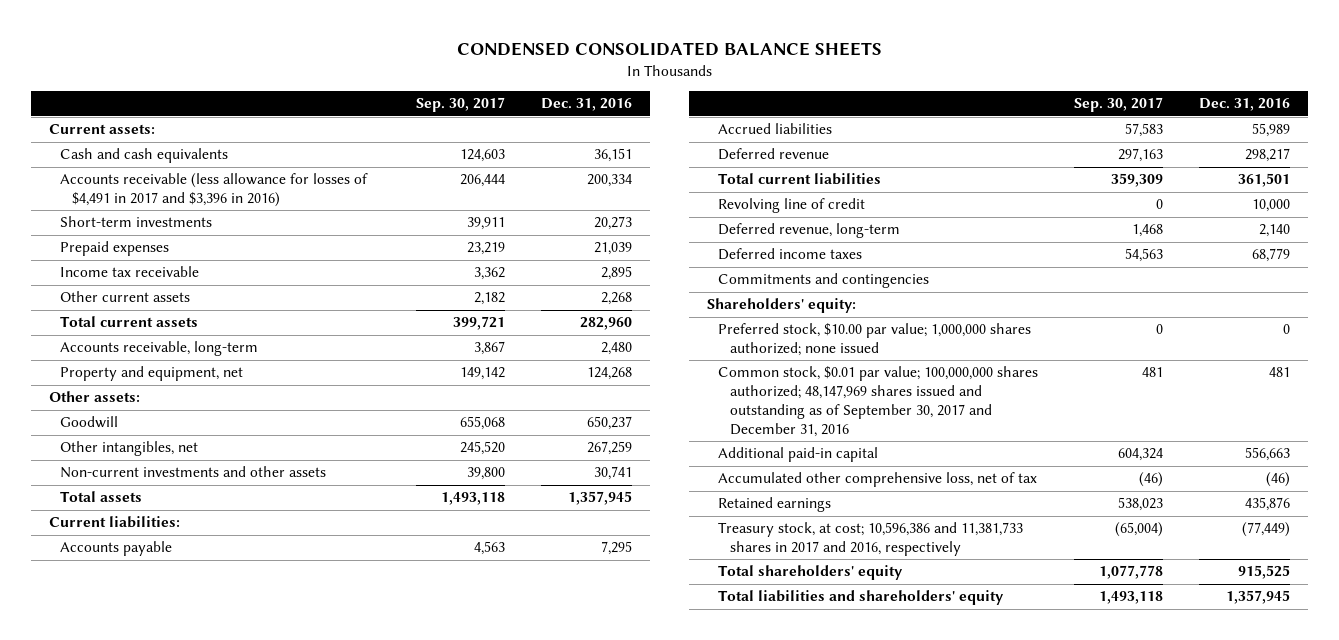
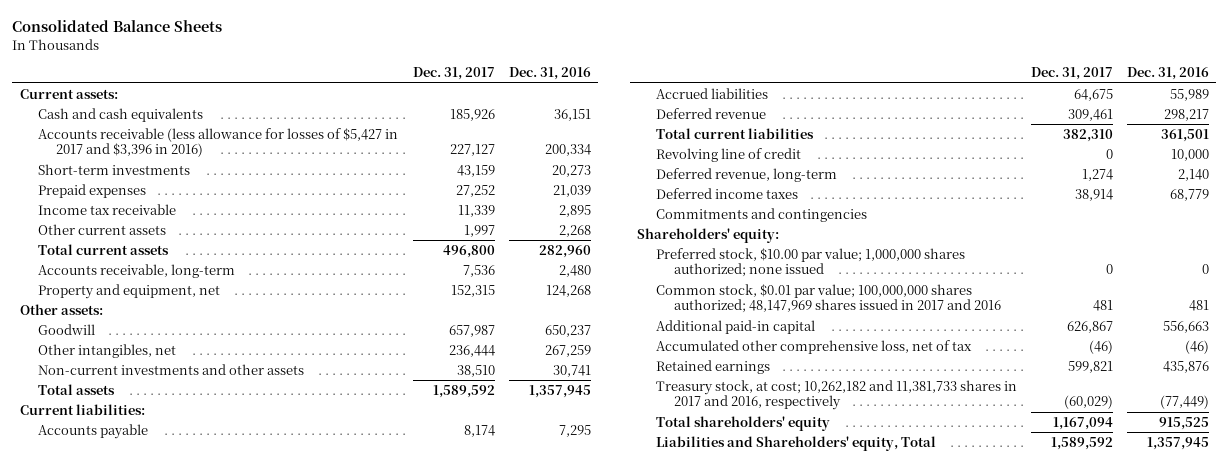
- CONDENSED CONSOLIDATED BALANCE SHEETS
+ Consolidated Balance Sheets
- | Sep. 30, 2017 | Dec. 31, 2016
+ | Dec. 31, 2017 | Dec. 31, 2016
- Accounts receivable (less allowance for losses of $4,491 in 2017 and $3,396 in 2016) | 206,444 | 200,334
+ Accounts receivable (less allowance for losses of $5,427 in 2017 and $3,396 in 2016) | 227,127 | 200,334
- Common stock, $0.01 par value; 100,000,000 shares authorized; 48,147,969 shares issued and outstanding as of September 30, 2017 and December 31, 2016 | 481 | 481
+ Common stock, $0.01 par value; 100,000,000 shares authorized; 48,147,969 shares issued in 2017 and 2016 | 481 | 481
- Treasury stock, at cost; 10,596,386 and 11,381,733 shares in 2017 and 2016, respectively | (65,004) | (77,449)
+ Treasury stock, at cost; 10,262,182 and 11,381,733 shares in 2017 and 2016, respectively | (60,029) | (77,449)
- Total liabilities and shareholders' equity | 1,493,118 | 1,357,945
+ Liabilities and Shareholders' equity, Total | 1,589,592 | 1,357,945

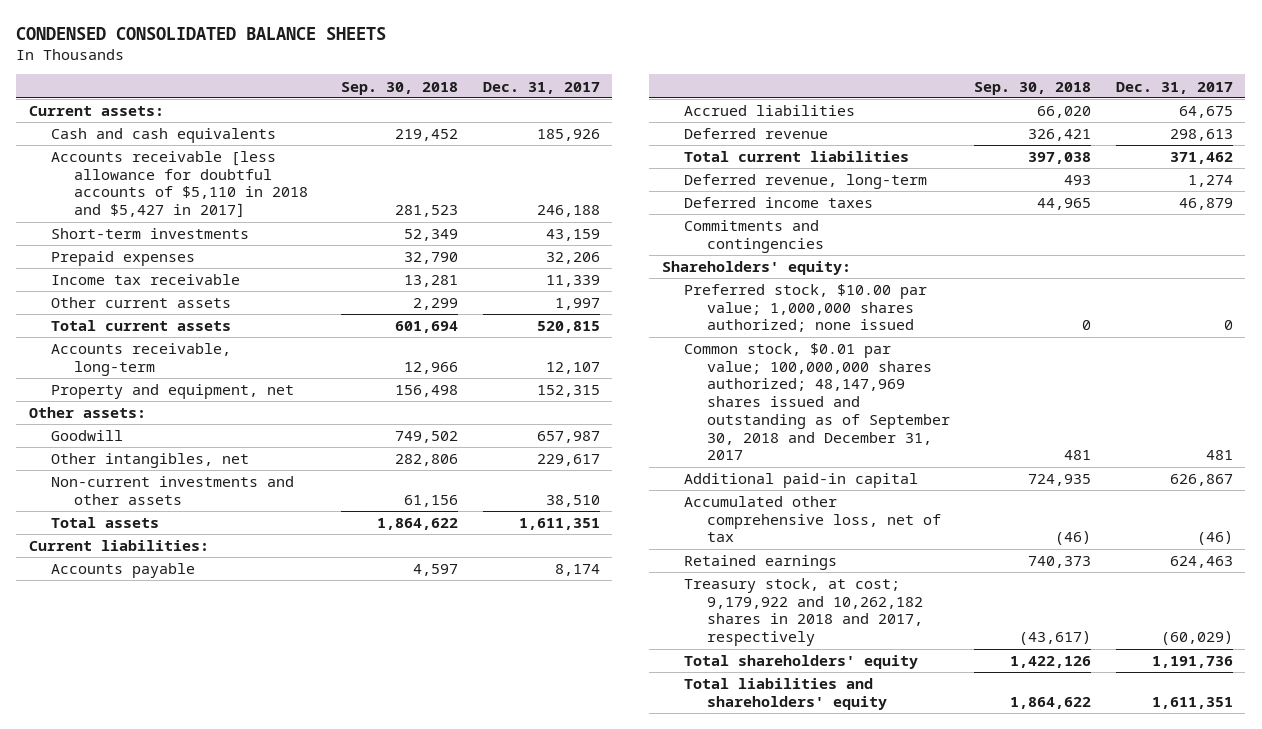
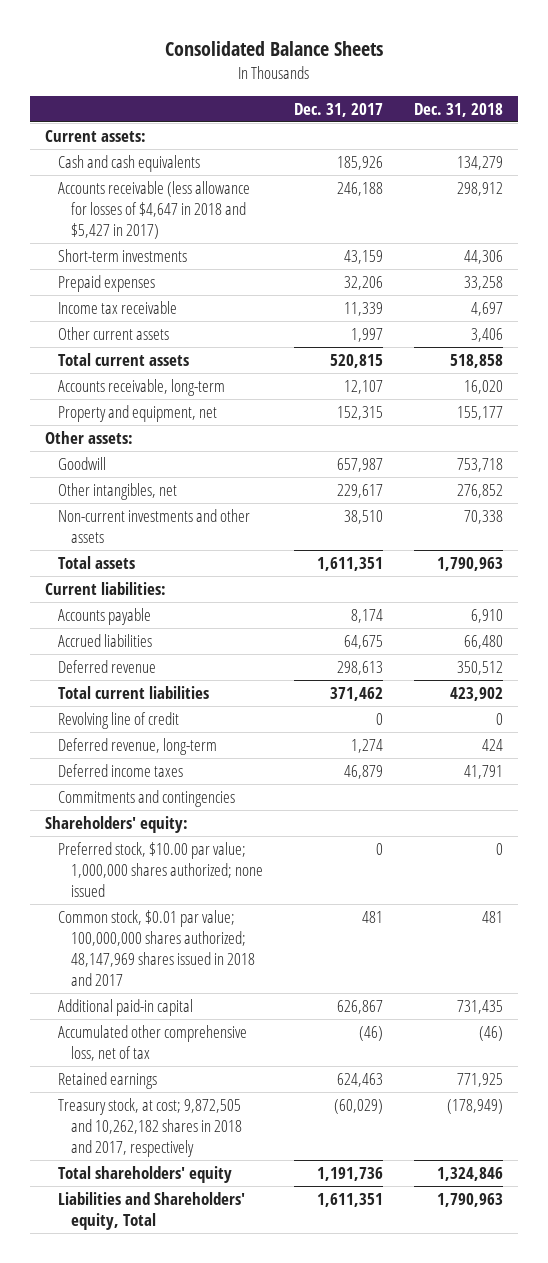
- CONDENSED CONSOLIDATED BALANCE SHEETS
+ Consolidated Balance Sheets
- | Sep. 30, 2018 | Dec. 31, 2017
+ | Dec. 31, 2017 | Dec. 31, 2018
- Accounts receivable [less allowance for doubtful accounts of $5,110 in 2018 and $5,427 in 2017] | 281,523 | 246,188
+ Accounts receivable (less allowance for losses of $4,647 in 2018 and $5,427 in 2017) | 246,188 | 298,912
+ Revolving line of credit | 0 | 0
- Common stock, $0.01 par value; 100,000,000 shares authorized; 48,147,969 shares issued and outstanding as of September 30, 2018 and December 31, 2017 | 481 | 481
+ Common stock, $0.01 par value; 100,000,000 shares authorized; 48,147,969 shares issued in 2018 and 2017 | 481 | 481
- Treasury stock, at cost; 9,179,922 and 10,262,182 shares in 2018 and 2017, respectively | (43,617) | (60,029)
+ Treasury stock, at cost; 9,872,505 and 10,262,182 shares in 2018 and 2017, respectively | (60,029) | (178,949)
- Total liabilities and shareholders' equity | 1,864,622 | 1,611,351
+ Liabilities and Shareholders' equity, Total | 1,611,351 | 1,790,963

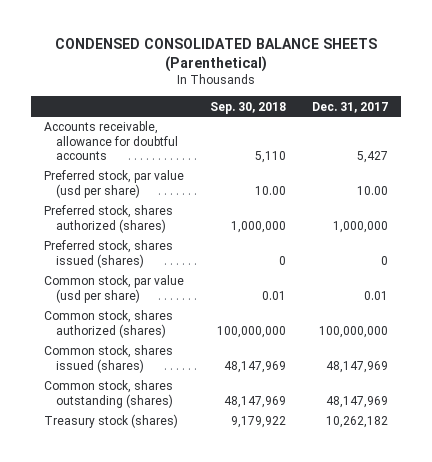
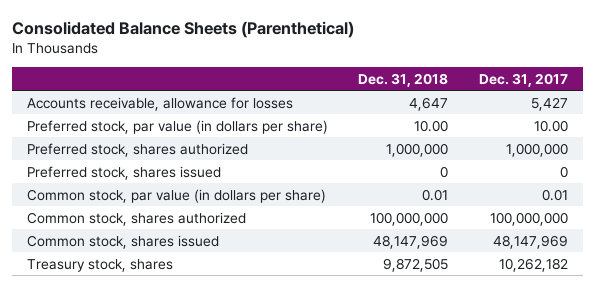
- CONDENSED CONSOLIDATED BALANCE SHEETS (Parenthetical)
+ Consolidated Balance Sheets (Parenthetical)
- | Sep. 30, 2018 | Dec. 31, 2017
+ | Dec. 31, 2018 | Dec. 31, 2017
- Accounts receivable, allowance for doubtful accounts | 5,110 | 5,427
- Preferred stock, par value (usd per share) | 10.00 | 10.00
- Preferred stock, shares authorized (shares) | 1,000,000 | 1,000,000
- Preferred stock, shares issued (shares) | 0 | 0
- Common stock, par value (usd per share) | 0.01 | 0.01
- Common stock, shares authorized (shares) | 100,000,000 | 100,000,000
- Common stock, shares issued (shares) | 48,147,969 | 48,147,969
- Common stock, shares outstanding (shares) | 48,147,969 | 48,147,969
- Treasury stock (shares) | 9,179,922 | 10,262,182
+ Accounts receivable, allowance for losses | 4,647 | 5,427
+ Preferred stock, par value (in dollars per share) | 10.00 | 10.00
+ Preferred stock, shares authorized | 1,000,000 | 1,000,000
+ Preferred stock, shares issued | 0 | 0
+ Common stock, par value (in dollars per share) | 0.01 | 0.01
+ Common stock, shares authorized | 100,000,000 | 100,000,000
+ Common stock, shares issued | 48,147,969 | 48,147,969
+ Treasury stock, shares | 9,872,505 | 10,262,182

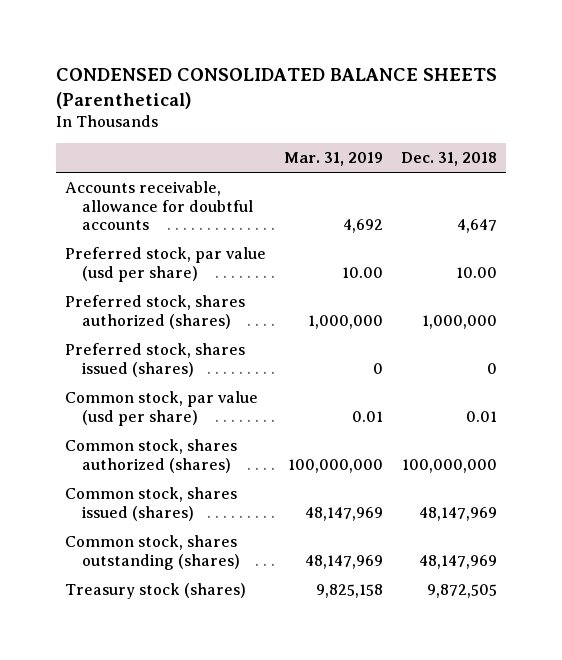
- Consolidated Balance Sheets (Parenthetical)
+ CONDENSED CONSOLIDATED BALANCE SHEETS (Parenthetical)
- | Dec. 31, 2018 | Dec. 31, 2017
+ | Mar. 31, 2019 | Dec. 31, 2018
- Accounts receivable, allowance for losses | 4,647 | 5,427
- Preferred stock, par value (in dollars per share) | 10.00 | 10.00
- Preferred stock, shares authorized | 1,000,000 | 1,000,000
- Preferred stock, shares issued | 0 | 0
- Common stock, par value (in dollars per share) | 0.01 | 0.01
- Common stock, shares authorized | 100,000,000 | 100,000,000
- Common stock, shares issued | 48,147,969 | 48,147,969
- Treasury stock, shares | 9,872,505 | 10,262,182
+ Accounts receivable, allowance for doubtful accounts | 4,692 | 4,647
+ Preferred stock, par value (usd per share) | 10.00 | 10.00
+ Preferred stock, shares authorized (shares) | 1,000,000 | 1,000,000
+ Preferred stock, shares issued (shares) | 0 | 0
+ Common stock, par value (usd per share) | 0.01 | 0.01
+ Common stock, shares authorized (shares) | 100,000,000 | 100,000,000
+ Common stock, shares issued (shares) | 48,147,969 | 48,147,969
+ Common stock, shares outstanding (shares) | 48,147,969 | 48,147,969
+ Treasury stock (shares) | 9,825,158 | 9,872,505

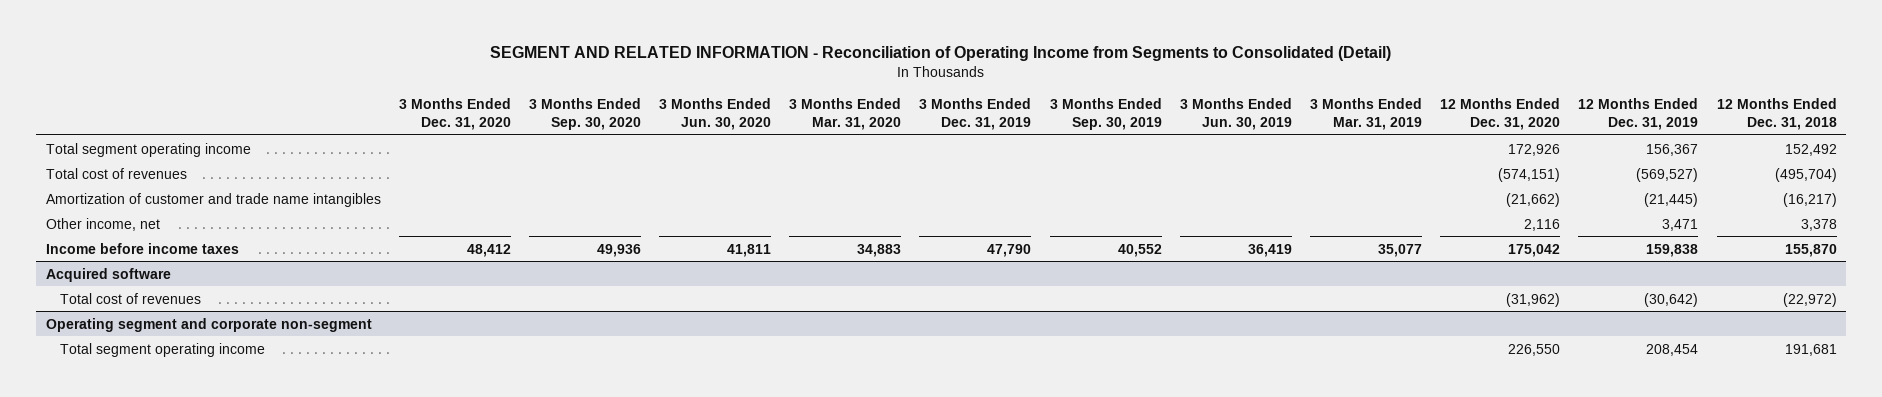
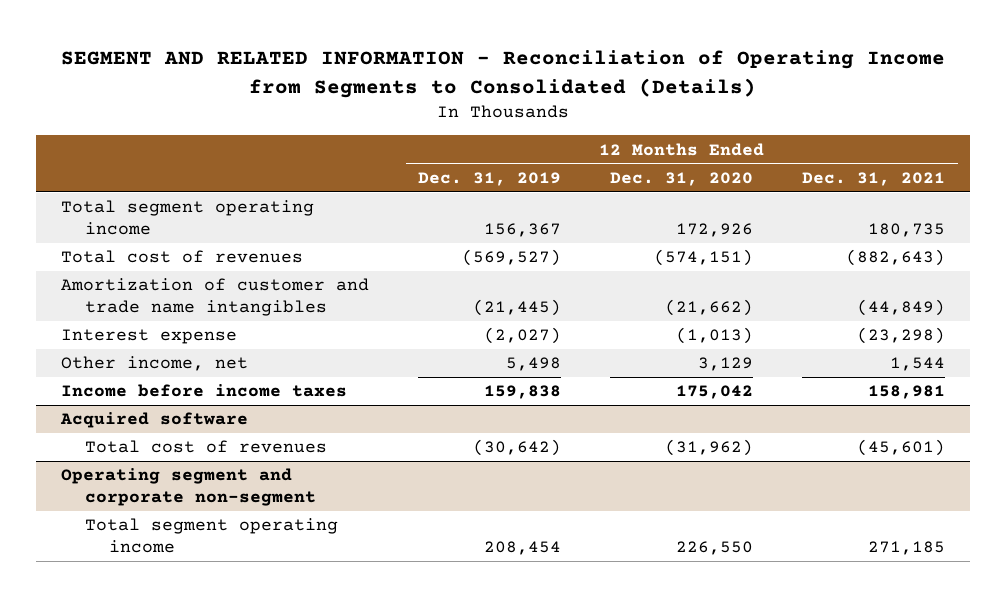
- SEGMENT AND RELATED INFORMATION - Reconciliation of Operating Income from Segments to Consolidated (Detail)
+ SEGMENT AND RELATED INFORMATION - Reconciliation of Operating Income from Segments to Consolidated (Details)
- | 3 Months Ended Dec. 31, 2020 | 3 Months Ended Sep. 30, 2020 | 3 Months Ended Jun. 30, 2020 | 3 Months Ended Mar. 31, 2020 | 3 Months Ended Dec. 31, 2019 | 3 Months Ended Sep. 30, 2019 | 3 Months Ended Jun. 30, 2019 | 3 Months Ended Mar. 31, 2019 | 12 Months Ended Dec. 31, 2020 | 12 Months Ended Dec. 31, 2019 | 12 Months Ended Dec. 31, 2018
+ | 12 Months Ended Dec. 31, 2019 | 12 Months Ended Dec. 31, 2020 | 12 Months Ended Dec. 31, 2021
- Other income, net | | | | | | | | | 2,116 | 3,471 | 3,378
+ Interest expense | (2,027) | (1,013) | (23,298)
+ Other income, net | 5,498 | 3,129 | 1,544

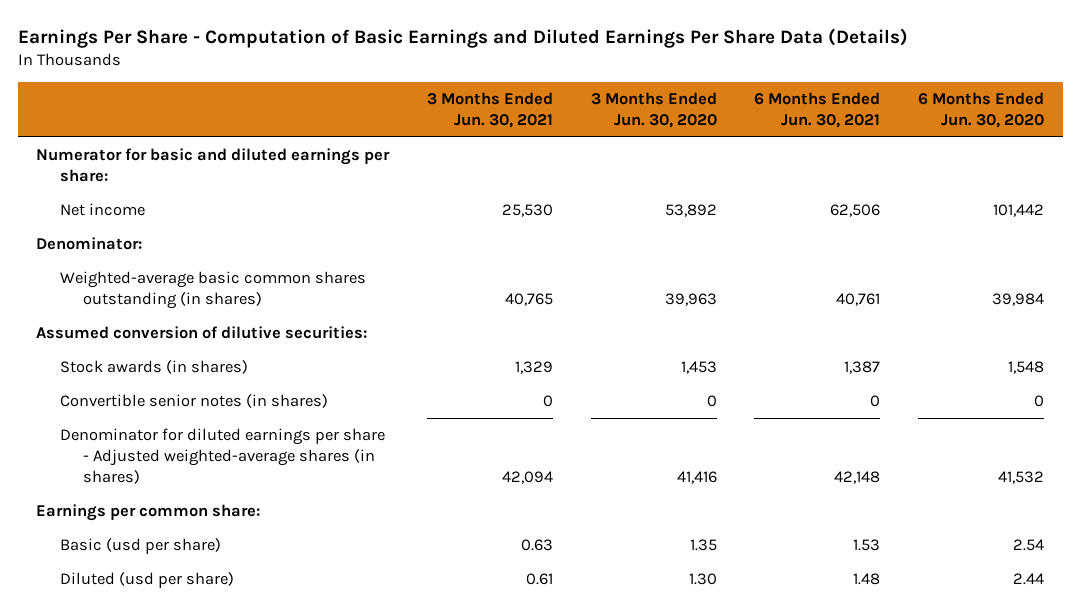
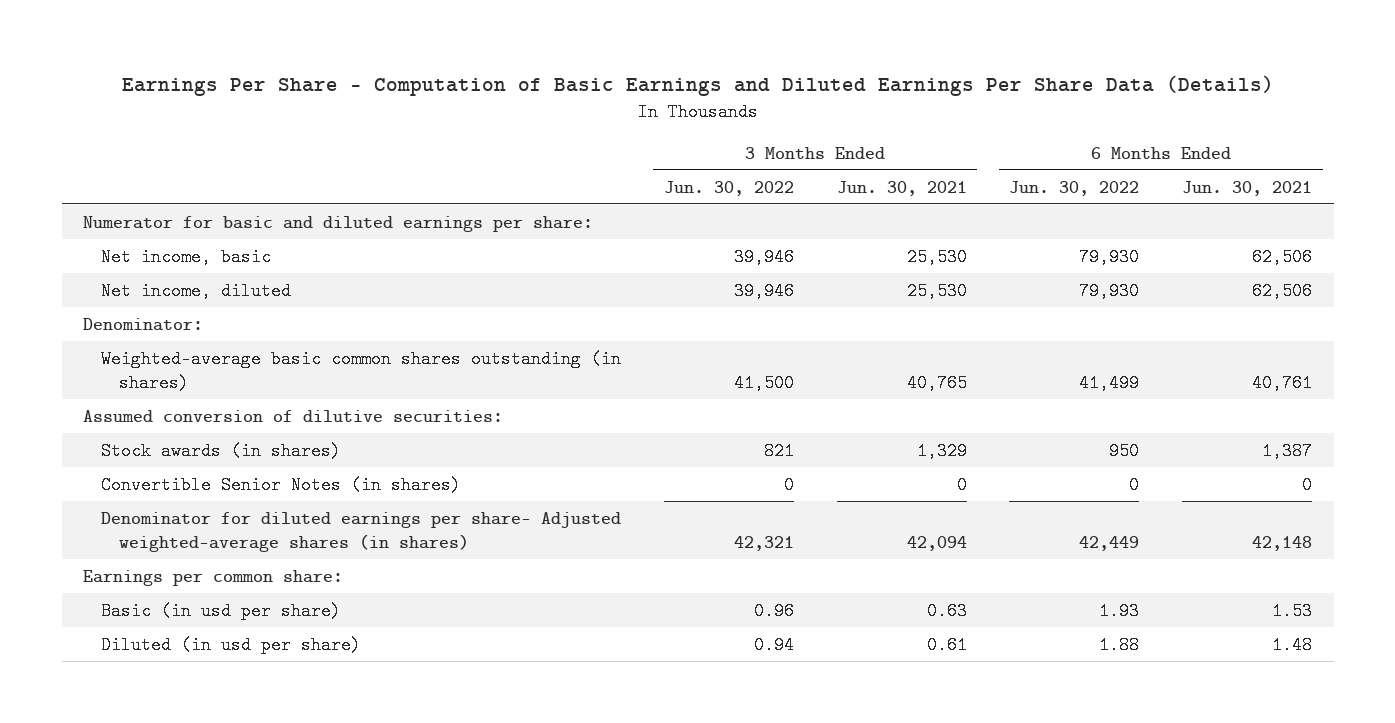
- | 3 Months Ended Jun. 30, 2021 | 3 Months Ended Jun. 30, 2020 | 6 Months Ended Jun. 30, 2021 | 6 Months Ended Jun. 30, 2020
+ | 3 Months Ended Jun. 30, 2022 | 3 Months Ended Jun. 30, 2021 | 6 Months Ended Jun. 30, 2022 | 6 Months Ended Jun. 30, 2021
- Net income | 25,530 | 53,892 | 62,506 | 101,442
+ Net income, basic | 39,946 | 25,530 | 79,930 | 62,506
+ Net income, diluted | 39,946 | 25,530 | 79,930 | 62,506
- Convertible senior notes (in shares) | 0 | 0 | 0 | 0
- Denominator for diluted earnings per share - Adjusted weighted-average shares (in shares) | 42,094 | 41,416 | 42,148 | 41,532
+ Convertible Senior Notes (in shares) | 0 | 0 | 0 | 0
+ Denominator for diluted earnings per share- Adjusted weighted-average shares (in shares) | 42,321 | 42,094 | 42,449 | 42,148
- Basic (usd per share) | 0.63 | 1.35 | 1.53 | 2.54
- Diluted (usd per share) | 0.61 | 1.30 | 1.48 | 2.44
+ Basic (in usd per share) | 0.96 | 0.63 | 1.93 | 1.53
+ Diluted (in usd per share) | 0.94 | 0.61 | 1.88 | 1.48

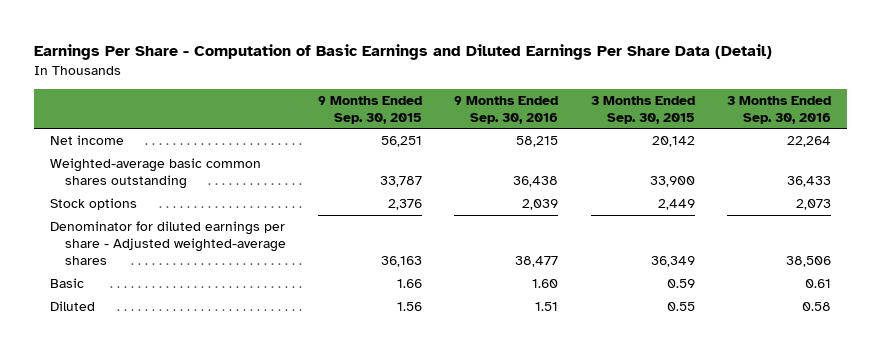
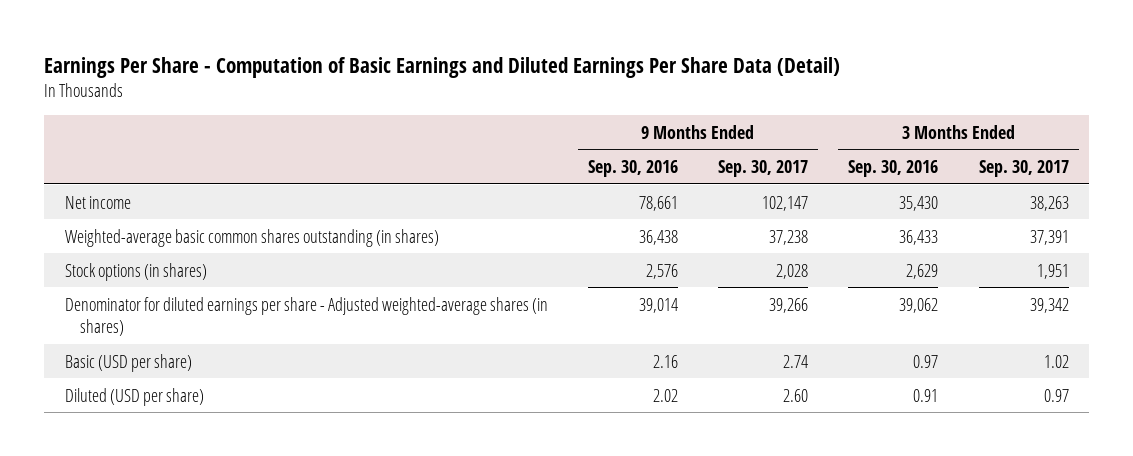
- | 9 Months Ended Sep. 30, 2015 | 9 Months Ended Sep. 30, 2016 | 3 Months Ended Sep. 30, 2015 | 3 Months Ended Sep. 30, 2016
+ | 9 Months Ended Sep. 30, 2016 | 9 Months Ended Sep. 30, 2017 | 3 Months Ended Sep. 30, 2016 | 3 Months Ended Sep. 30, 2017
- Net income | 56,251 | 58,215 | 20,142 | 22,264
- Weighted-average basic common shares outstanding | 33,787 | 36,438 | 33,900 | 36,433
- Stock options | 2,376 | 2,039 | 2,449 | 2,073
- Denominator for diluted earnings per share - Adjusted weighted-average shares | 36,163 | 38,477 | 36,349 | 38,506
- Basic | 1.66 | 1.60 | 0.59 | 0.61
- Diluted | 1.56 | 1.51 | 0.55 | 0.58
+ Net income | 78,661 | 102,147 | 35,430 | 38,263
+ Weighted-average basic common shares outstanding (in shares) | 36,438 | 37,238 | 36,433 | 37,391
+ Stock options (in shares) | 2,576 | 2,028 | 2,629 | 1,951
+ Denominator for diluted earnings per share - Adjusted weighted-average shares (in shares) | 39,014 | 39,266 | 39,062 | 39,342
+ Basic (USD per share) | 2.16 | 2.74 | 0.97 | 1.02
+ Diluted (USD per share) | 2.02 | 2.60 | 0.91 | 0.97

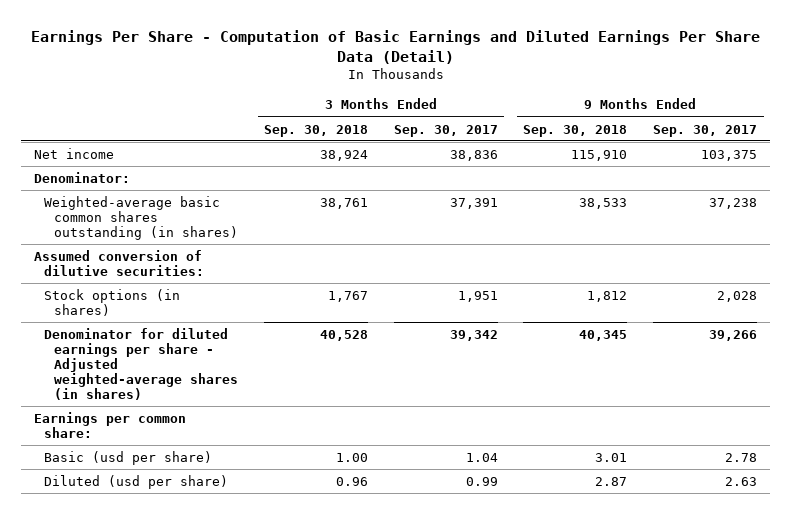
- | 9 Months Ended Sep. 30, 2016 | 9 Months Ended Sep. 30, 2017 | 3 Months Ended Sep. 30, 2016 | 3 Months Ended Sep. 30, 2017
+ | 3 Months Ended Sep. 30, 2018 | 3 Months Ended Sep. 30, 2017 | 9 Months Ended Sep. 30, 2018 | 9 Months Ended Sep. 30, 2017
- Net income | 78,661 | 102,147 | 35,430 | 38,263
+ Net income | 38,924 | 38,836 | 115,910 | 103,375
+ Denominator:
+ Assumed conversion of dilutive securities:
- Basic (USD per share) | 2.16 | 2.74 | 0.97 | 1.02
- Diluted (USD per share) | 2.02 | 2.60 | 0.91 | 0.97
+ Earnings per common share:
+ Basic (usd per share) | 1.00 | 1.04 | 3.01 | 2.78
+ Diluted (usd per share) | 0.96 | 0.99 | 2.87 | 2.63

